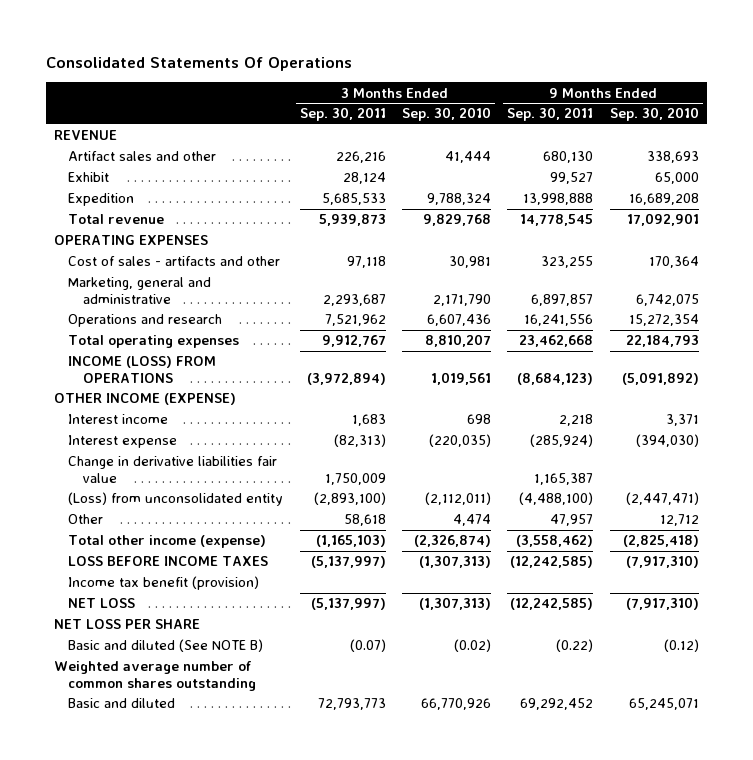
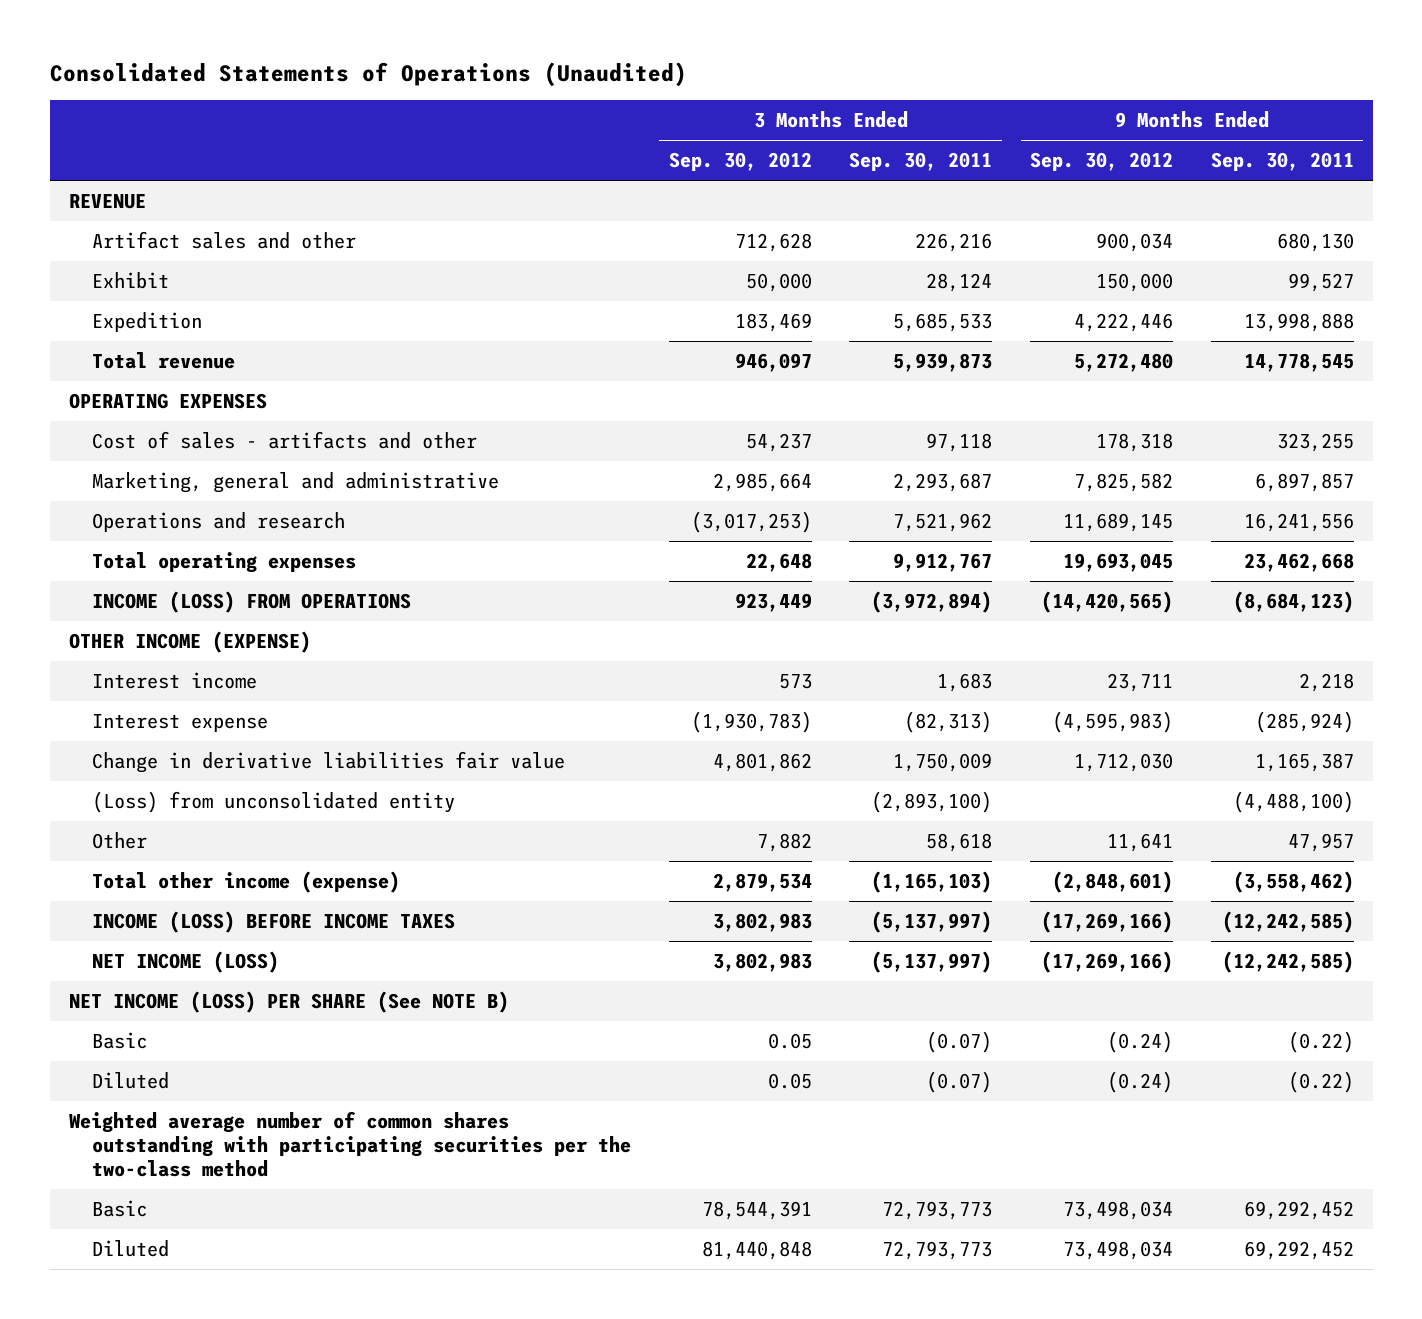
- Consolidated Statements Of Operations
+ Consolidated Statements of Operations (Unaudited)
- | 3 Months Ended Sep. 30, 2011 | 3 Months Ended Sep. 30, 2010 | 9 Months Ended Sep. 30, 2011 | 9 Months Ended Sep. 30, 2010
+ | 3 Months Ended Sep. 30, 2012 | 3 Months Ended Sep. 30, 2011 | 9 Months Ended Sep. 30, 2012 | 9 Months Ended Sep. 30, 2011
- LOSS BEFORE INCOME TAXES | (5,137,997) | (1,307,313) | (12,242,585) | (7,917,310)
- Income tax benefit (provision)
- NET LOSS | (5,137,997) | (1,307,313) | (12,242,585) | (7,917,310)
- NET LOSS PER SHARE
- Basic and diluted (See NOTE B) | (0.07) | (0.02) | (0.22) | (0.12)
- Weighted average number of common shares outstanding
- Basic and diluted | 72,793,773 | 66,770,926 | 69,292,452 | 65,245,071
+ INCOME (LOSS) BEFORE INCOME TAXES | 3,802,983 | (5,137,997) | (17,269,166) | (12,242,585)
+ NET INCOME (LOSS) | 3,802,983 | (5,137,997) | (17,269,166) | (12,242,585)
+ NET INCOME (LOSS) PER SHARE (See NOTE B)
+ Basic | 0.05 | (0.07) | (0.24) | (0.22)
+ Diluted | 0.05 | (0.07) | (0.24) | (0.22)
+ Weighted average number of common shares outstanding with participating securities per the two-class method
+ Basic | 78,544,391 | 72,793,773 | 73,498,034 | 69,292,452
+ Diluted | 81,440,848 | 72,793,773 | 73,498,034 | 69,292,452

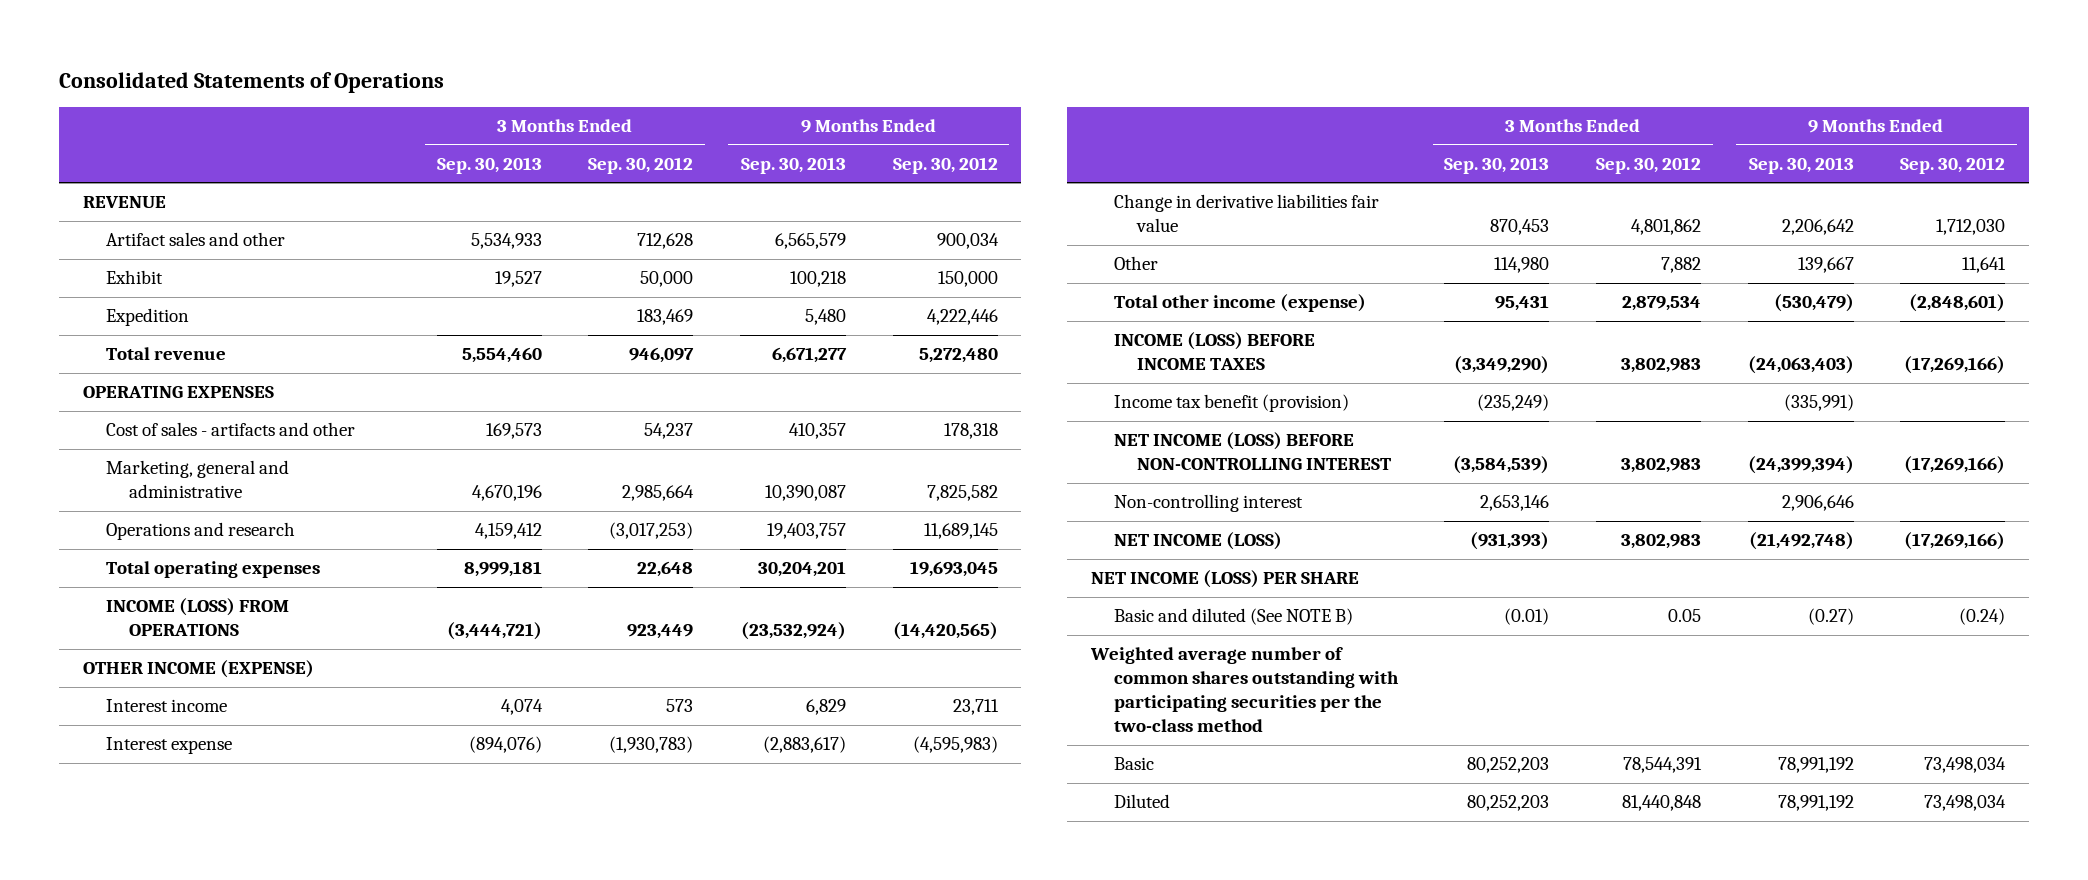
- Consolidated Statements of Operations (Unaudited)
+ Consolidated Statements of Operations
- | 3 Months Ended Sep. 30, 2012 | 3 Months Ended Sep. 30, 2011 | 9 Months Ended Sep. 30, 2012 | 9 Months Ended Sep. 30, 2011
+ | 3 Months Ended Sep. 30, 2013 | 3 Months Ended Sep. 30, 2012 | 9 Months Ended Sep. 30, 2013 | 9 Months Ended Sep. 30, 2012
- (Loss) from unconsolidated entity | | (2,893,100) | | (4,488,100)
+ Income tax benefit (provision) | (235,249) | | (335,991) |
+ NET INCOME (LOSS) BEFORE NON-CONTROLLING INTEREST | (3,584,539) | 3,802,983 | (24,399,394) | (17,269,166)
+ Non-controlling interest | 2,653,146 | | 2,906,646 |
- NET INCOME (LOSS) PER SHARE (See NOTE B)
- Basic | 0.05 | (0.07) | (0.24) | (0.22)
- Diluted | 0.05 | (0.07) | (0.24) | (0.22)
+ NET INCOME (LOSS) PER SHARE
+ Basic and diluted (See NOTE B) | (0.01) | 0.05 | (0.27) | (0.24)

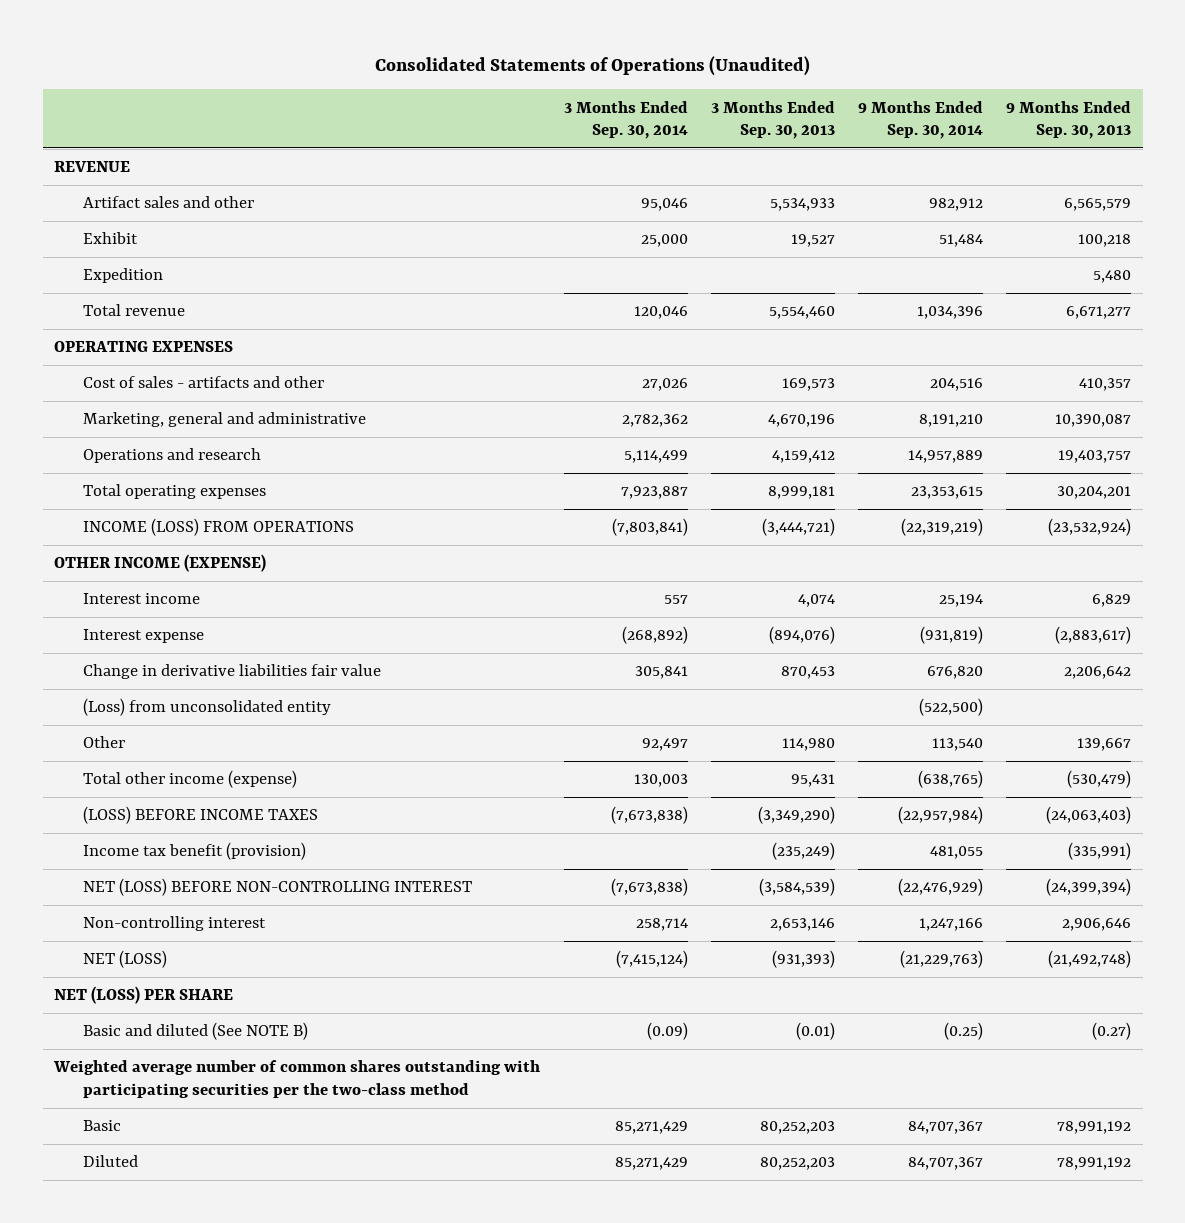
- Consolidated Statements of Operations
+ Consolidated Statements of Operations (Unaudited)
- | 3 Months Ended Sep. 30, 2013 | 3 Months Ended Sep. 30, 2012 | 9 Months Ended Sep. 30, 2013 | 9 Months Ended Sep. 30, 2012
+ | 3 Months Ended Sep. 30, 2014 | 3 Months Ended Sep. 30, 2013 | 9 Months Ended Sep. 30, 2014 | 9 Months Ended Sep. 30, 2013
+ (Loss) from unconsolidated entity | | | (522,500) |
- INCOME (LOSS) BEFORE INCOME TAXES | (3,349,290) | 3,802,983 | (24,063,403) | (17,269,166)
+ (LOSS) BEFORE INCOME TAXES | (7,673,838) | (3,349,290) | (22,957,984) | (24,063,403)
- NET INCOME (LOSS) BEFORE NON-CONTROLLING INTEREST | (3,584,539) | 3,802,983 | (24,399,394) | (17,269,166)
+ NET (LOSS) BEFORE NON-CONTROLLING INTEREST | (7,673,838) | (3,584,539) | (22,476,929) | (24,399,394)
- NET INCOME (LOSS) | (931,393) | 3,802,983 | (21,492,748) | (17,269,166)
- NET INCOME (LOSS) PER SHARE
+ NET (LOSS) | (7,415,124) | (931,393) | (21,229,763) | (21,492,748)
+ NET (LOSS) PER SHARE

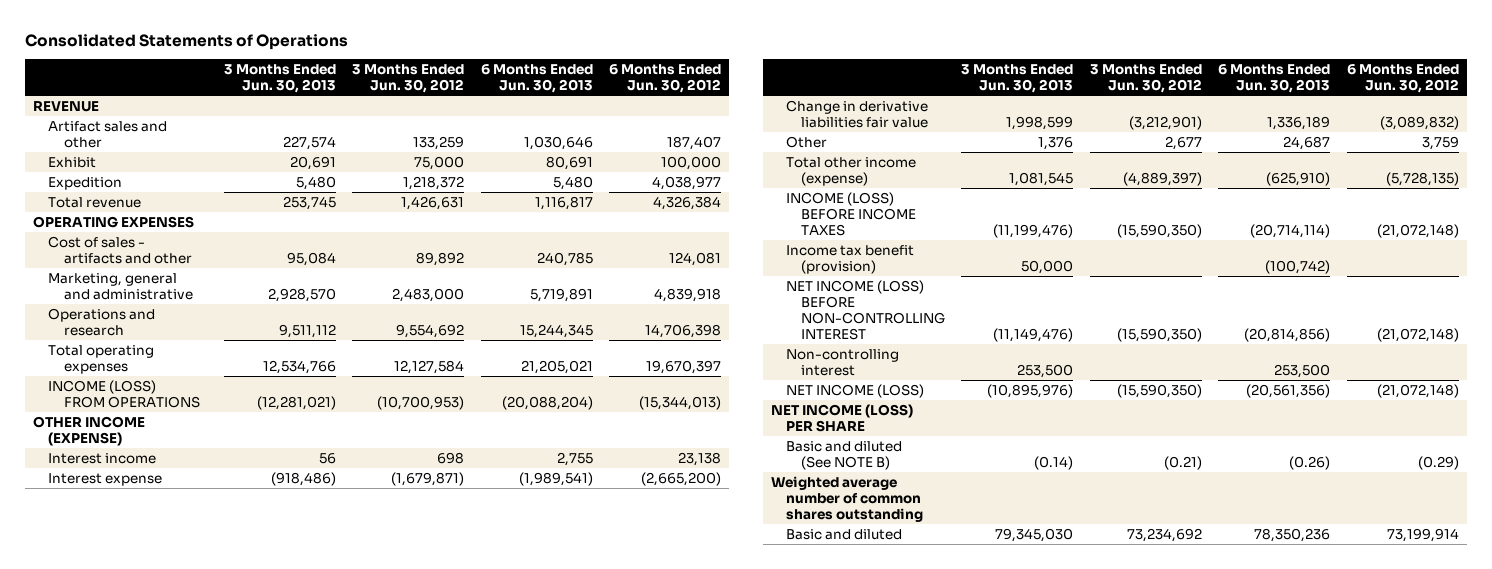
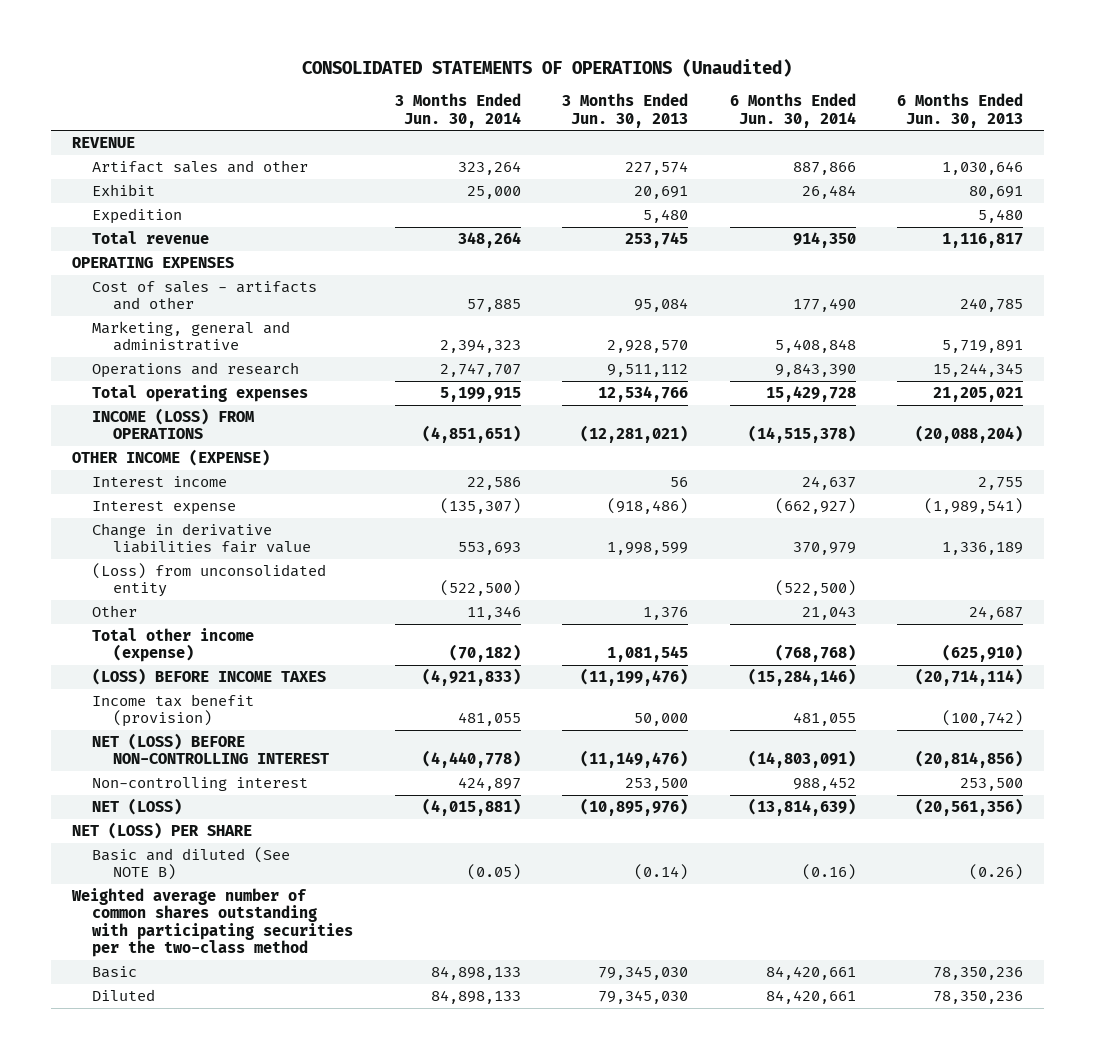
- Consolidated Statements of Operations
+ CONSOLIDATED STATEMENTS OF OPERATIONS (Unaudited)
- | 3 Months Ended Jun. 30, 2013 | 3 Months Ended Jun. 30, 2012 | 6 Months Ended Jun. 30, 2013 | 6 Months Ended Jun. 30, 2012
+ | 3 Months Ended Jun. 30, 2014 | 3 Months Ended Jun. 30, 2013 | 6 Months Ended Jun. 30, 2014 | 6 Months Ended Jun. 30, 2013
+ (Loss) from unconsolidated entity | (522,500) | | (522,500) |
- INCOME (LOSS) BEFORE INCOME TAXES | (11,199,476) | (15,590,350) | (20,714,114) | (21,072,148)
+ (LOSS) BEFORE INCOME TAXES | (4,921,833) | (11,199,476) | (15,284,146) | (20,714,114)
- NET INCOME (LOSS) BEFORE NON-CONTROLLING INTEREST | (11,149,476) | (15,590,350) | (20,814,856) | (21,072,148)
+ NET (LOSS) BEFORE NON-CONTROLLING INTEREST | (4,440,778) | (11,149,476) | (14,803,091) | (20,814,856)
- NET INCOME (LOSS) | (10,895,976) | (15,590,350) | (20,561,356) | (21,072,148)
- NET INCOME (LOSS) PER SHARE
+ NET (LOSS) | (4,015,881) | (10,895,976) | (13,814,639) | (20,561,356)
+ NET (LOSS) PER SHARE
- Weighted average number of common shares outstanding
- Basic and diluted | 79,345,030 | 73,234,692 | 78,350,236 | 73,199,914
+ Weighted average number of common shares outstanding with participating securities per the two-class method
+ Basic | 84,898,133 | 79,345,030 | 84,420,661 | 78,350,236
+ Diluted | 84,898,133 | 79,345,030 | 84,420,661 | 78,350,236

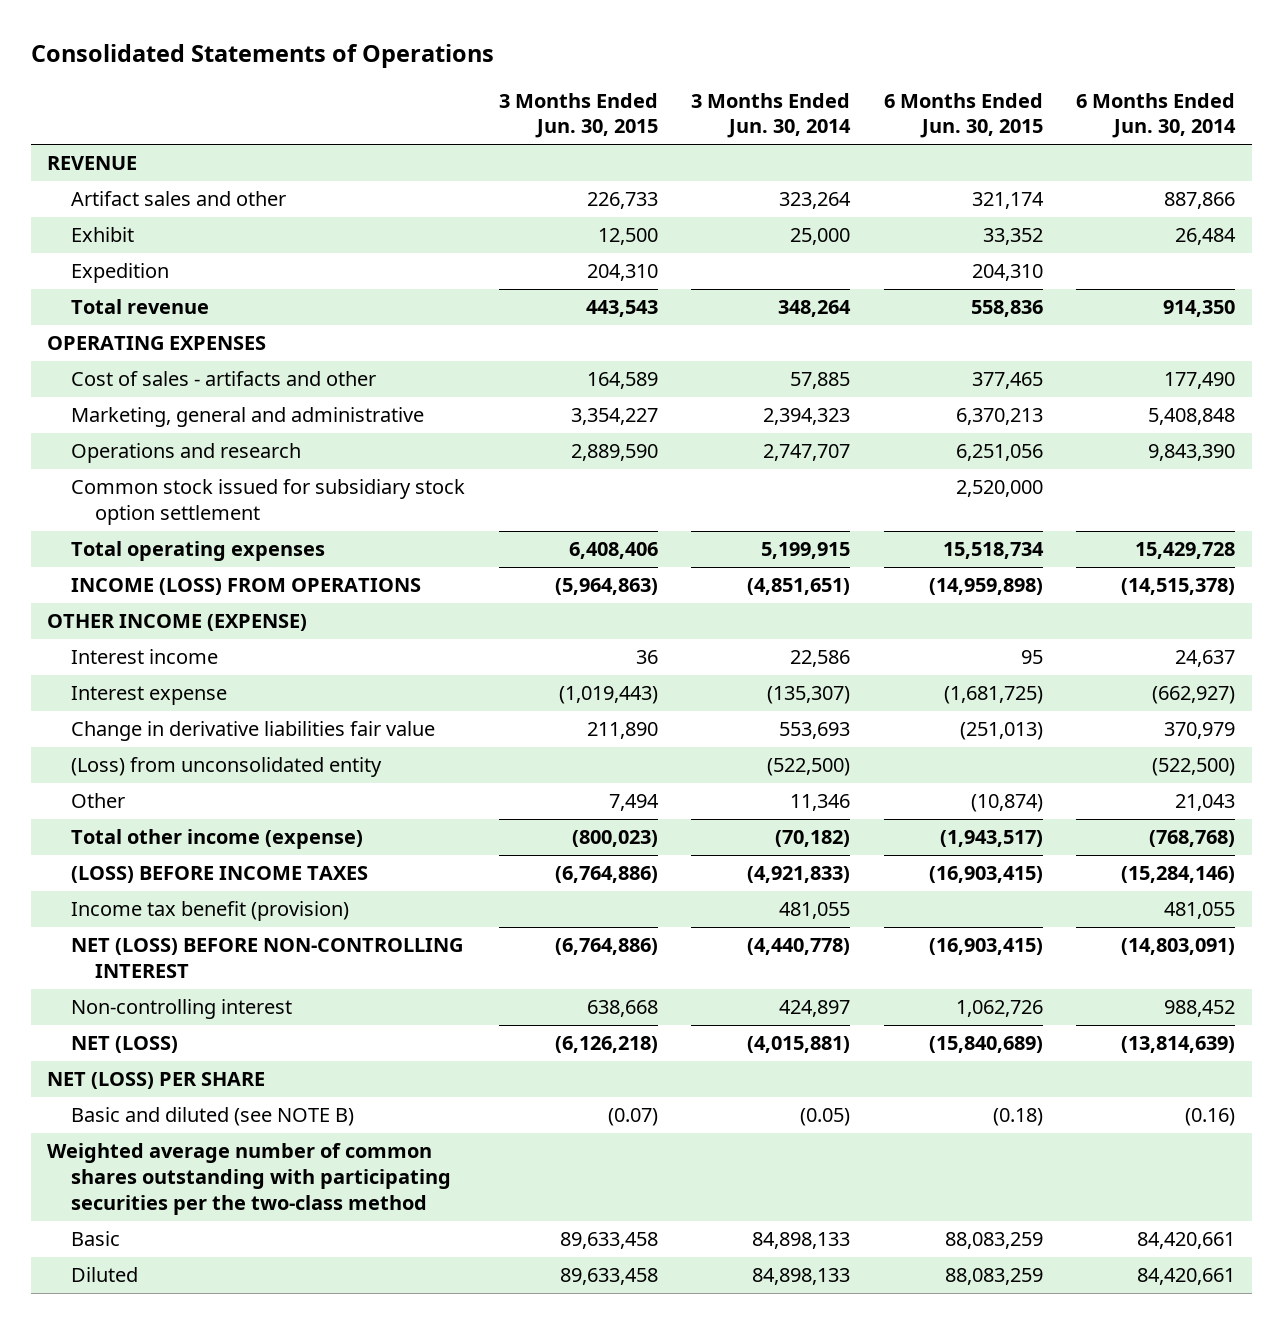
- CONSOLIDATED STATEMENTS OF OPERATIONS (Unaudited)
+ Consolidated Statements of Operations
- | 3 Months Ended Jun. 30, 2014 | 3 Months Ended Jun. 30, 2013 | 6 Months Ended Jun. 30, 2014 | 6 Months Ended Jun. 30, 2013
+ | 3 Months Ended Jun. 30, 2015 | 3 Months Ended Jun. 30, 2014 | 6 Months Ended Jun. 30, 2015 | 6 Months Ended Jun. 30, 2014
+ Common stock issued for subsidiary stock option settlement | | | 2,520,000 |
- Basic and diluted (See NOTE B) | (0.05) | (0.14) | (0.16) | (0.26)
+ Basic and diluted (see NOTE B) | (0.07) | (0.05) | (0.18) | (0.16)

